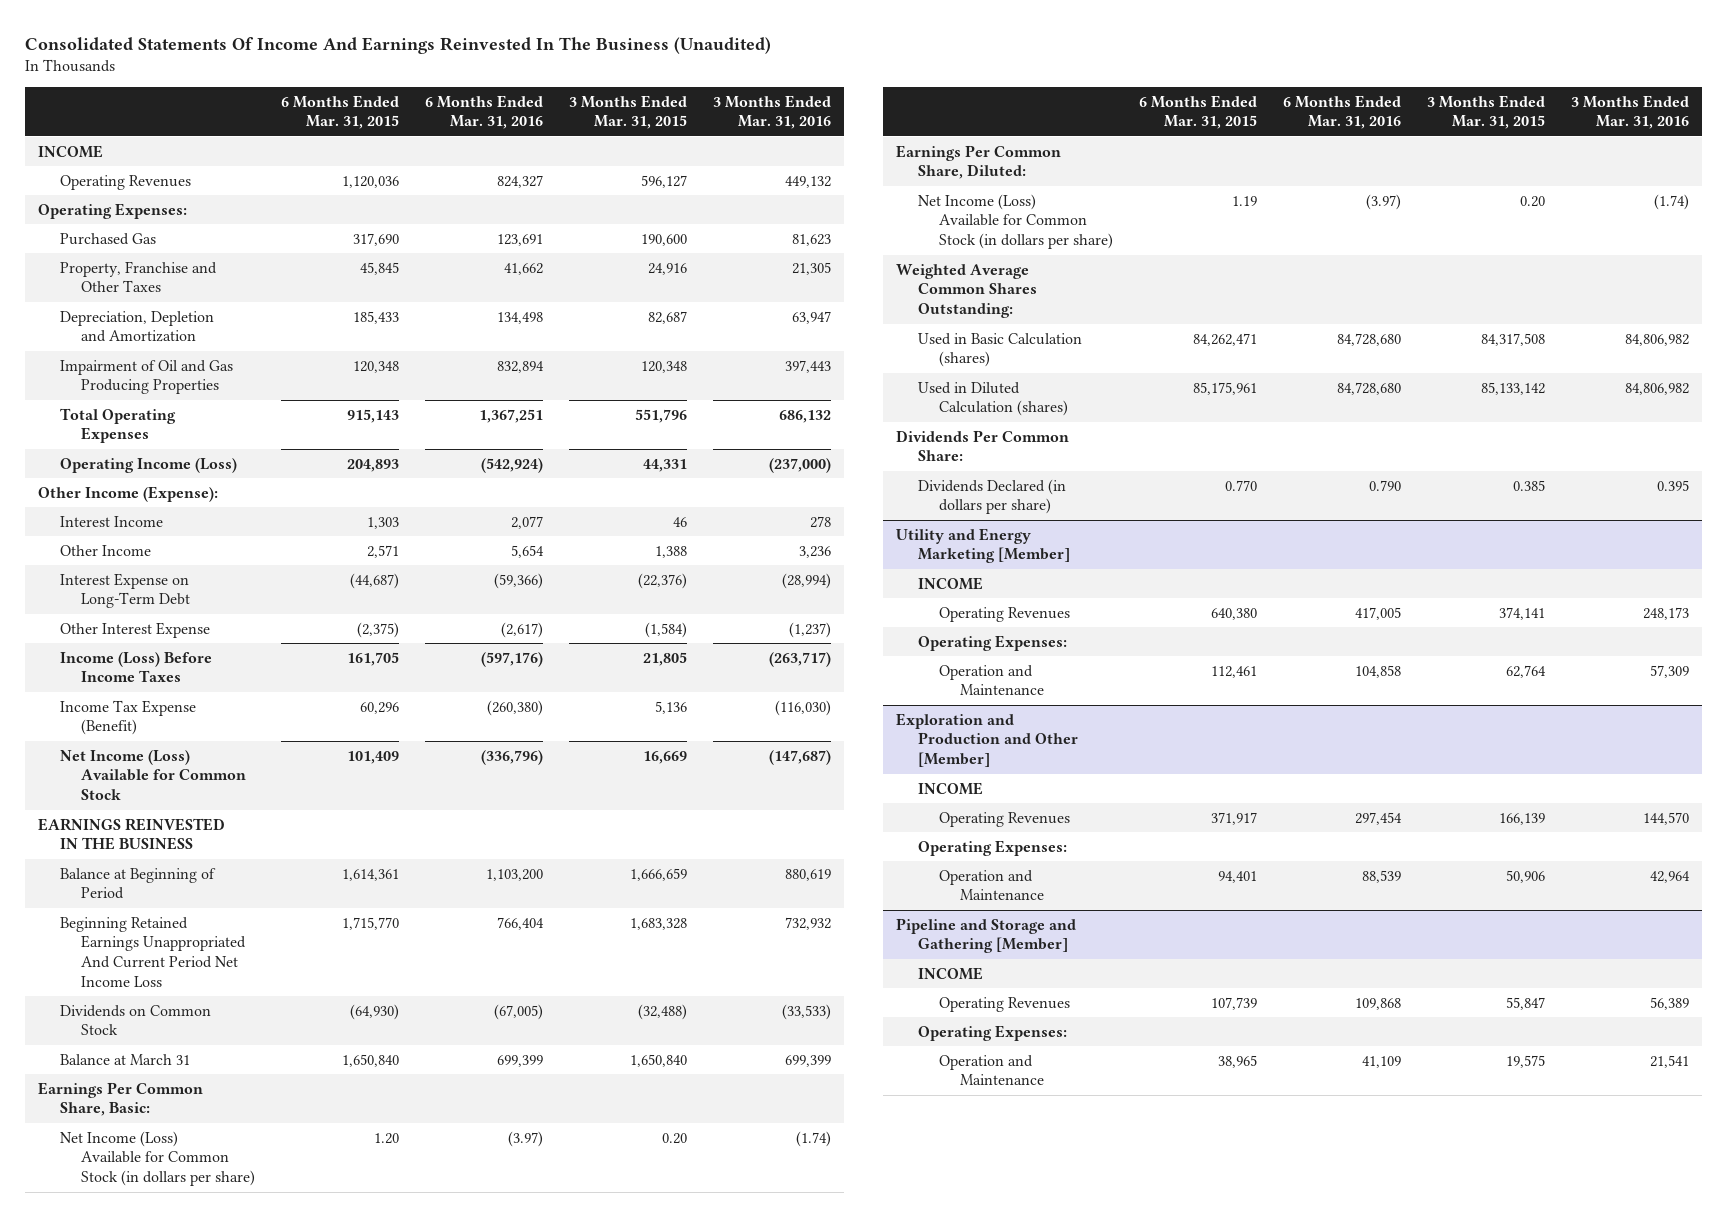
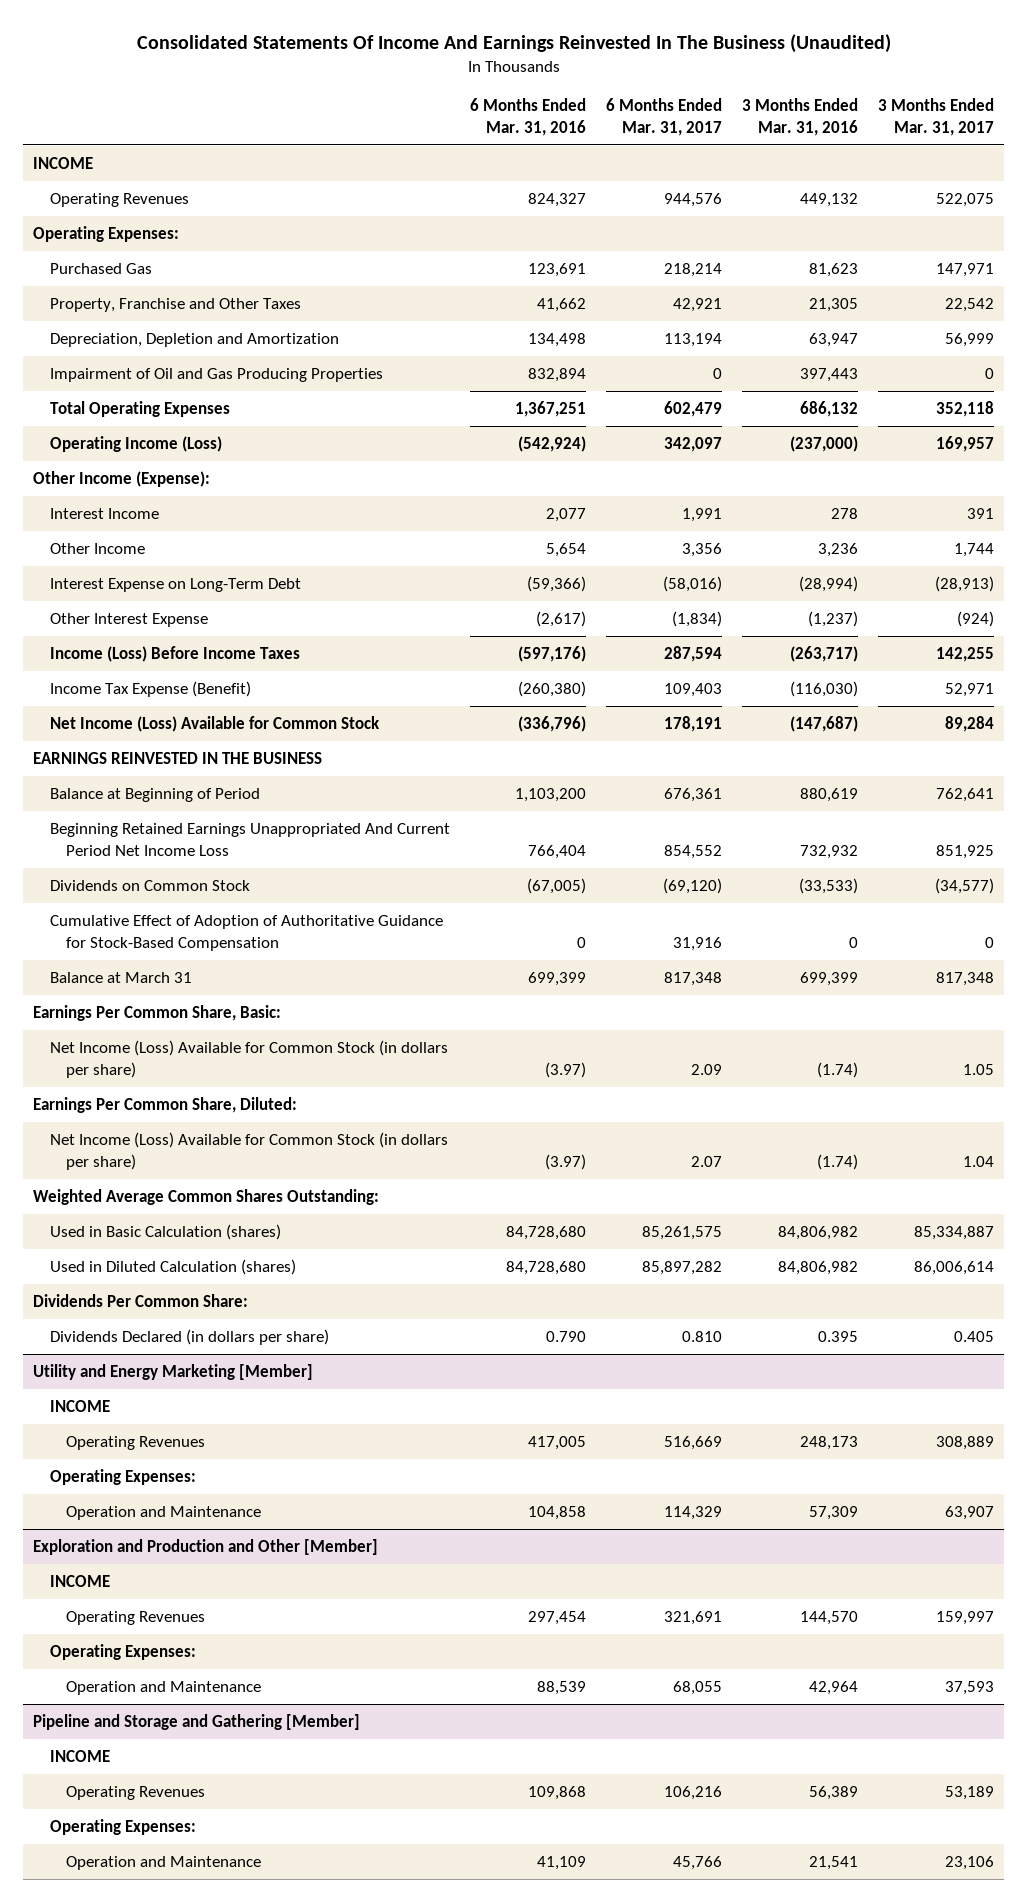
- | 6 Months Ended Mar. 31, 2015 | 6 Months Ended Mar. 31, 2016 | 3 Months Ended Mar. 31, 2015 | 3 Months Ended Mar. 31, 2016
+ | 6 Months Ended Mar. 31, 2016 | 6 Months Ended Mar. 31, 2017 | 3 Months Ended Mar. 31, 2016 | 3 Months Ended Mar. 31, 2017
+ Cumulative Effect of Adoption of Authoritative Guidance for Stock-Based Compensation | 0 | 31,916 | 0 | 0

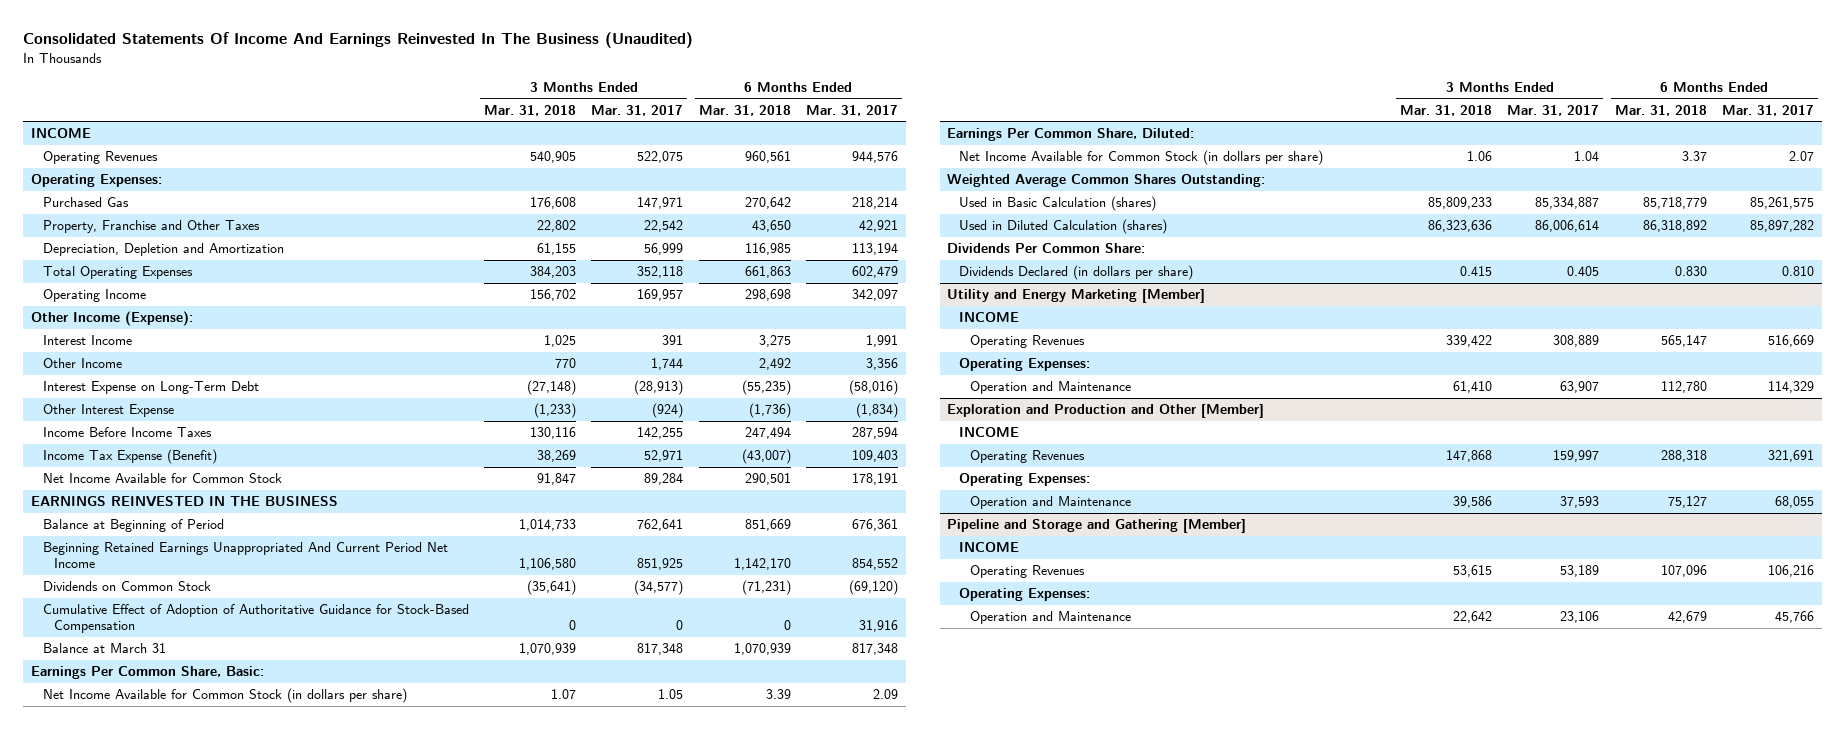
- | 6 Months Ended Mar. 31, 2016 | 6 Months Ended Mar. 31, 2017 | 3 Months Ended Mar. 31, 2016 | 3 Months Ended Mar. 31, 2017
+ | 3 Months Ended Mar. 31, 2018 | 3 Months Ended Mar. 31, 2017 | 6 Months Ended Mar. 31, 2018 | 6 Months Ended Mar. 31, 2017
- Impairment of Oil and Gas Producing Properties | 832,894 | 0 | 397,443 | 0
- Operating Income (Loss) | (542,924) | 342,097 | (237,000) | 169,957
+ Operating Income | 156,702 | 169,957 | 298,698 | 342,097
- Income (Loss) Before Income Taxes | (597,176) | 287,594 | (263,717) | 142,255
+ Income Before Income Taxes | 130,116 | 142,255 | 247,494 | 287,594
- Net Income (Loss) Available for Common Stock | (336,796) | 178,191 | (147,687) | 89,284
+ Net Income Available for Common Stock | 91,847 | 89,284 | 290,501 | 178,191
- Beginning Retained Earnings Unappropriated And Current Period Net Income Loss | 766,404 | 854,552 | 732,932 | 851,925
+ Beginning Retained Earnings Unappropriated And Current Period Net Income | 1,106,580 | 851,925 | 1,142,170 | 854,552
- Net Income (Loss) Available for Common Stock (in dollars per share) | (3.97) | 2.09 | (1.74) | 1.05
+ Net Income Available for Common Stock (in dollars per share) | 1.07 | 1.05 | 3.39 | 2.09
- Net Income (Loss) Available for Common Stock (in dollars per share) | (3.97) | 2.07 | (1.74) | 1.04
+ Net Income Available for Common Stock (in dollars per share) | 1.06 | 1.04 | 3.37 | 2.07

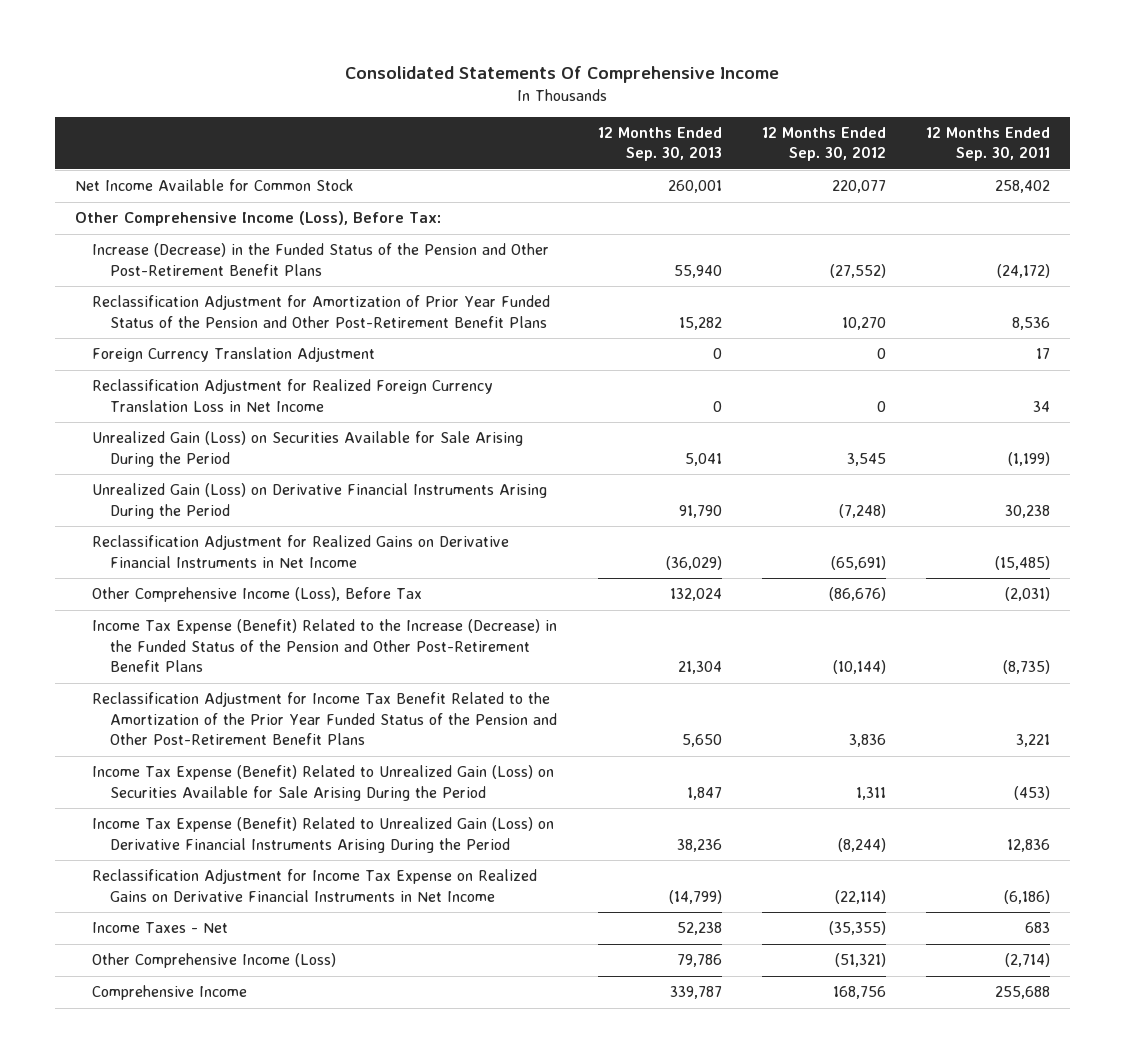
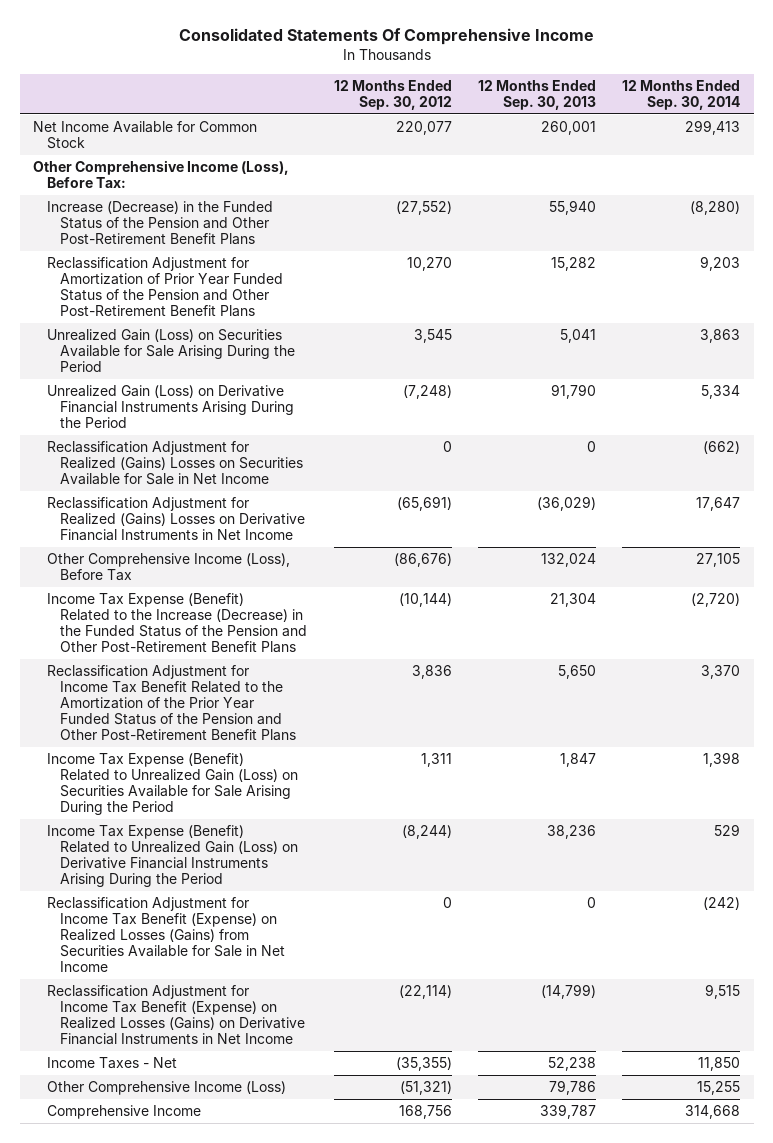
- | 12 Months Ended Sep. 30, 2013 | 12 Months Ended Sep. 30, 2012 | 12 Months Ended Sep. 30, 2011
+ | 12 Months Ended Sep. 30, 2012 | 12 Months Ended Sep. 30, 2013 | 12 Months Ended Sep. 30, 2014
- Foreign Currency Translation Adjustment | 0 | 0 | 17
- Reclassification Adjustment for Realized Foreign Currency Translation Loss in Net Income | 0 | 0 | 34
- Reclassification Adjustment for Realized Gains on Derivative Financial Instruments in Net Income | (36,029) | (65,691) | (15,485)
+ Reclassification Adjustment for Realized (Gains) Losses on Securities Available for Sale in Net Income | 0 | 0 | (662)
+ Reclassification Adjustment for Realized (Gains) Losses on Derivative Financial Instruments in Net Income | (65,691) | (36,029) | 17,647
- Reclassification Adjustment for Income Tax Expense on Realized Gains on Derivative Financial Instruments in Net Income | (14,799) | (22,114) | (6,186)
+ Reclassification Adjustment for Income Tax Benefit (Expense) on Realized Losses (Gains) from Securities Available for Sale in Net Income | 0 | 0 | (242)
+ Reclassification Adjustment for Income Tax Benefit (Expense) on Realized Losses (Gains) on Derivative Financial Instruments in Net Income | (22,114) | (14,799) | 9,515

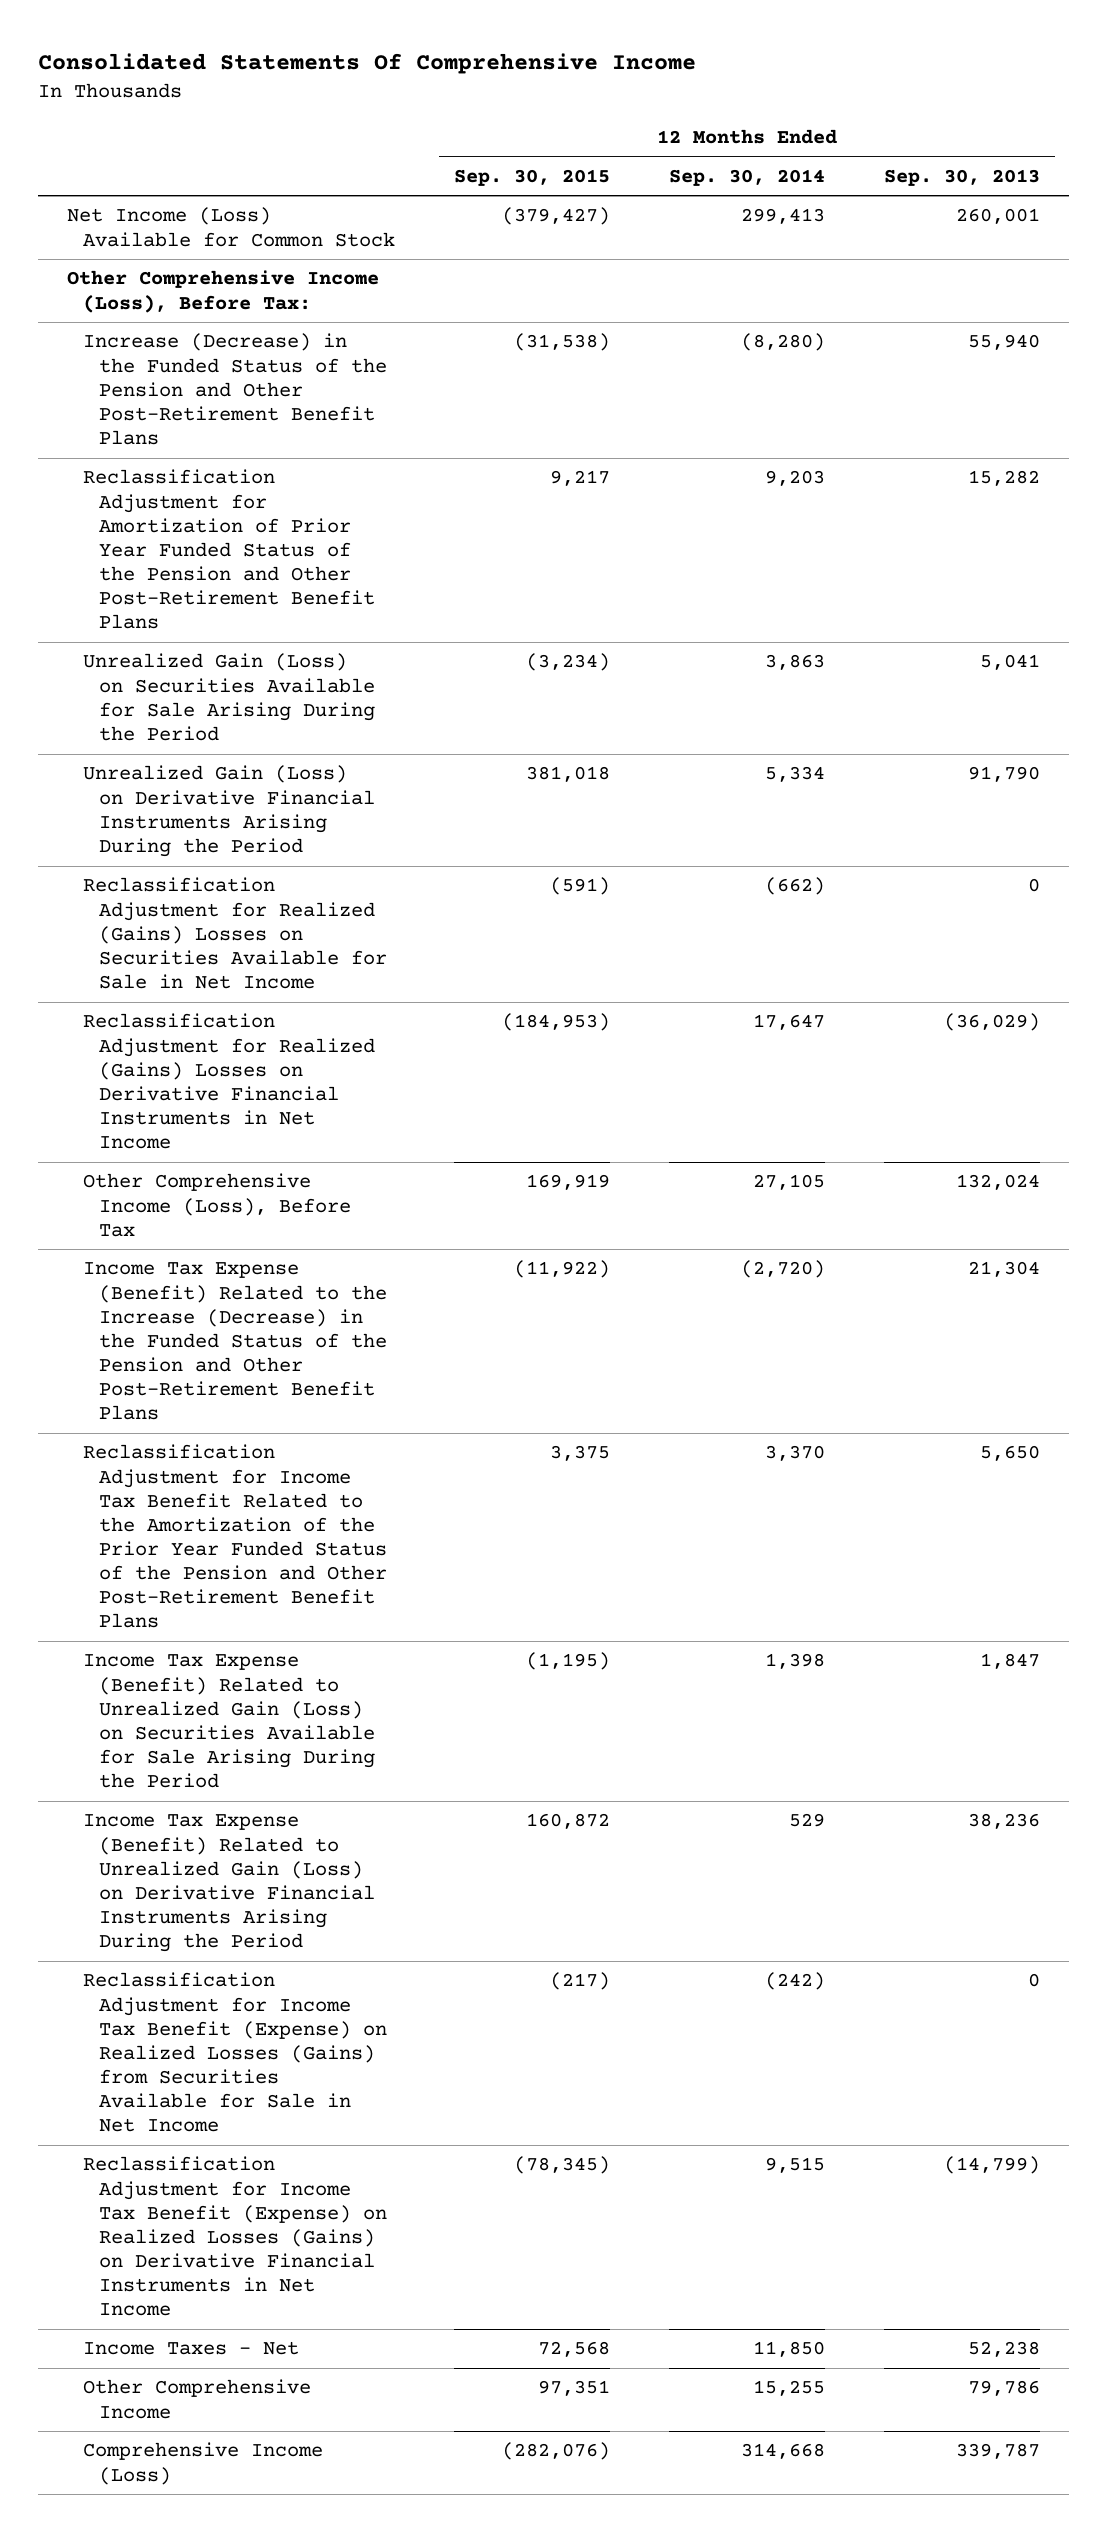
- | 12 Months Ended Sep. 30, 2012 | 12 Months Ended Sep. 30, 2013 | 12 Months Ended Sep. 30, 2014
+ | 12 Months Ended Sep. 30, 2015 | 12 Months Ended Sep. 30, 2014 | 12 Months Ended Sep. 30, 2013
- Net Income Available for Common Stock | 220,077 | 260,001 | 299,413
+ Net Income (Loss) Available for Common Stock | (379,427) | 299,413 | 260,001
- Other Comprehensive Income (Loss) | (51,321) | 79,786 | 15,255
- Comprehensive Income | 168,756 | 339,787 | 314,668
+ Other Comprehensive Income | 97,351 | 15,255 | 79,786
+ Comprehensive Income (Loss) | (282,076) | 314,668 | 339,787

